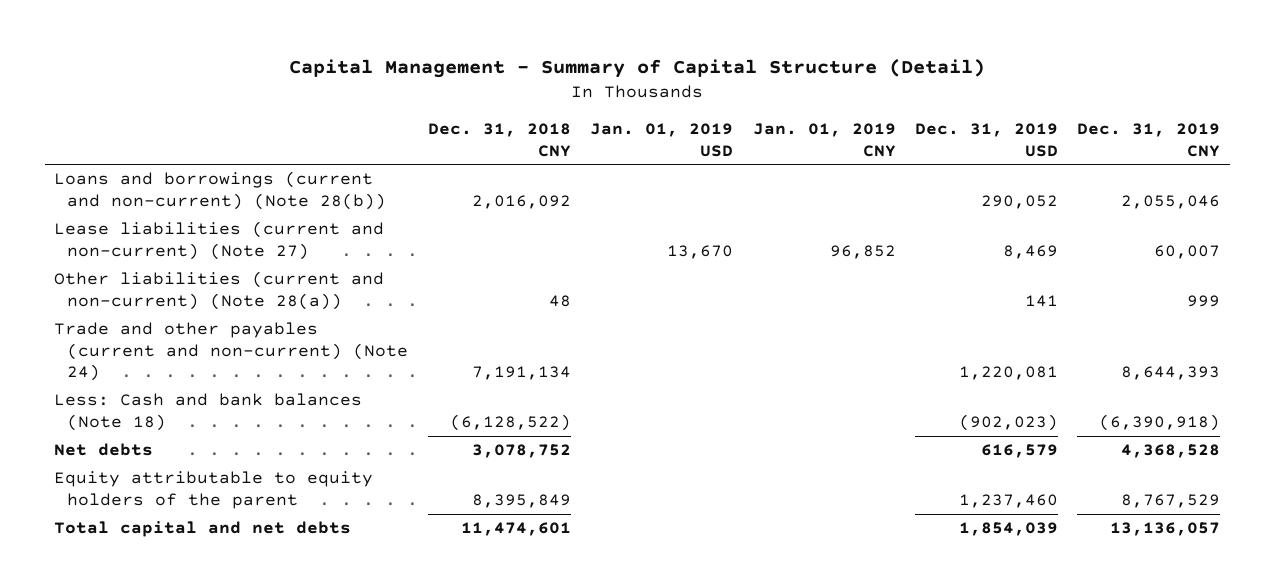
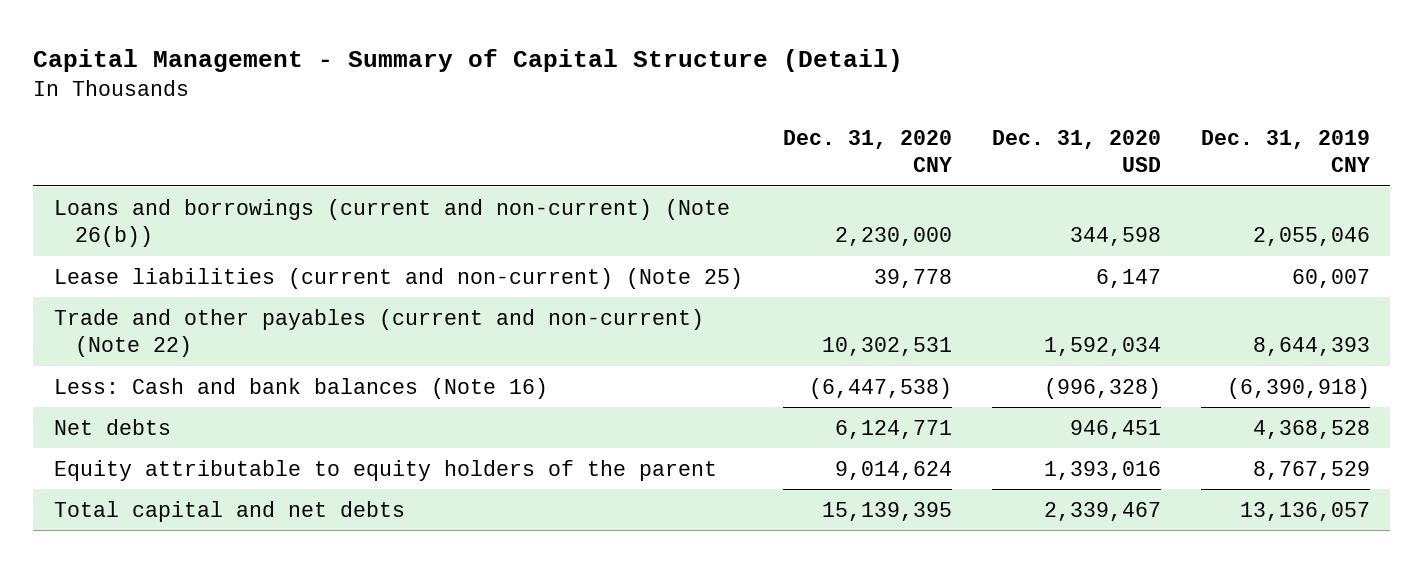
- | Dec. 31, 2018 CNY | Jan. 01, 2019 USD | Jan. 01, 2019 CNY | Dec. 31, 2019 USD | Dec. 31, 2019 CNY
+ | Dec. 31, 2020 CNY | Dec. 31, 2020 USD | Dec. 31, 2019 CNY
- Loans and borrowings (current and non-current) (Note 28(b)) | 2,016,092 | | | 290,052 | 2,055,046
- Lease liabilities (current and non-current) (Note 27) | | 13,670 | 96,852 | 8,469 | 60,007
- Other liabilities (current and non-current) (Note 28(a)) | 48 | | | 141 | 999
- Trade and other payables (current and non-current) (Note 24) | 7,191,134 | | | 1,220,081 | 8,644,393
- Less: Cash and bank balances (Note 18) | (6,128,522) | | | (902,023) | (6,390,918)
+ Loans and borrowings (current and non-current) (Note 26(b)) | 2,230,000 | 344,598 | 2,055,046
+ Lease liabilities (current and non-current) (Note 25) | 39,778 | 6,147 | 60,007
+ Trade and other payables (current and non-current) (Note 22) | 10,302,531 | 1,592,034 | 8,644,393
+ Less: Cash and bank balances (Note 16) | (6,447,538) | (996,328) | (6,390,918)

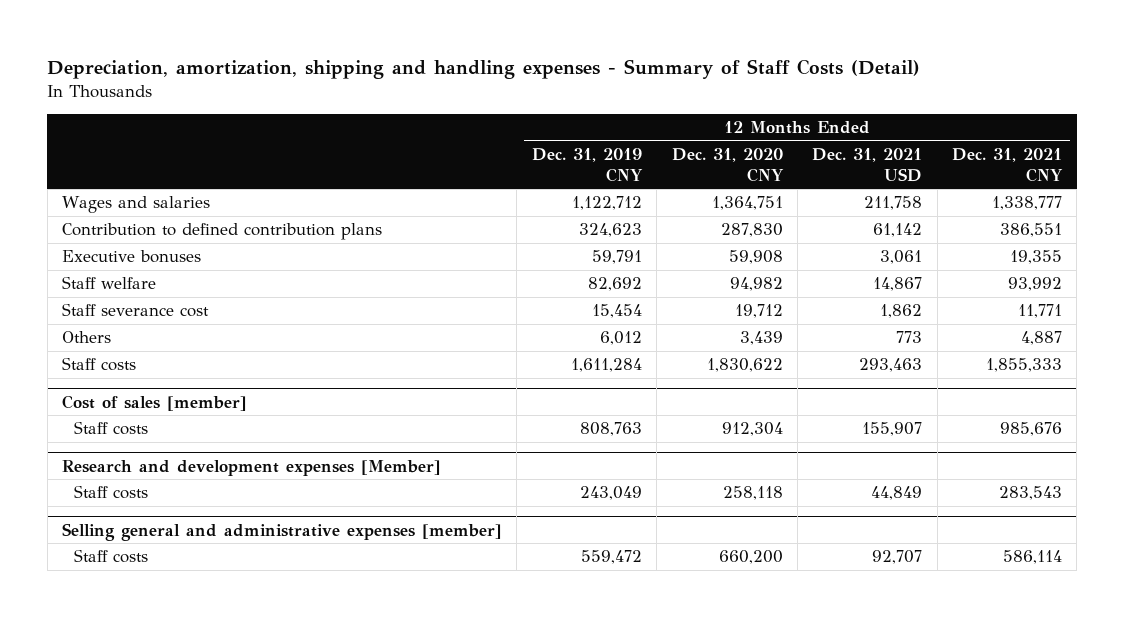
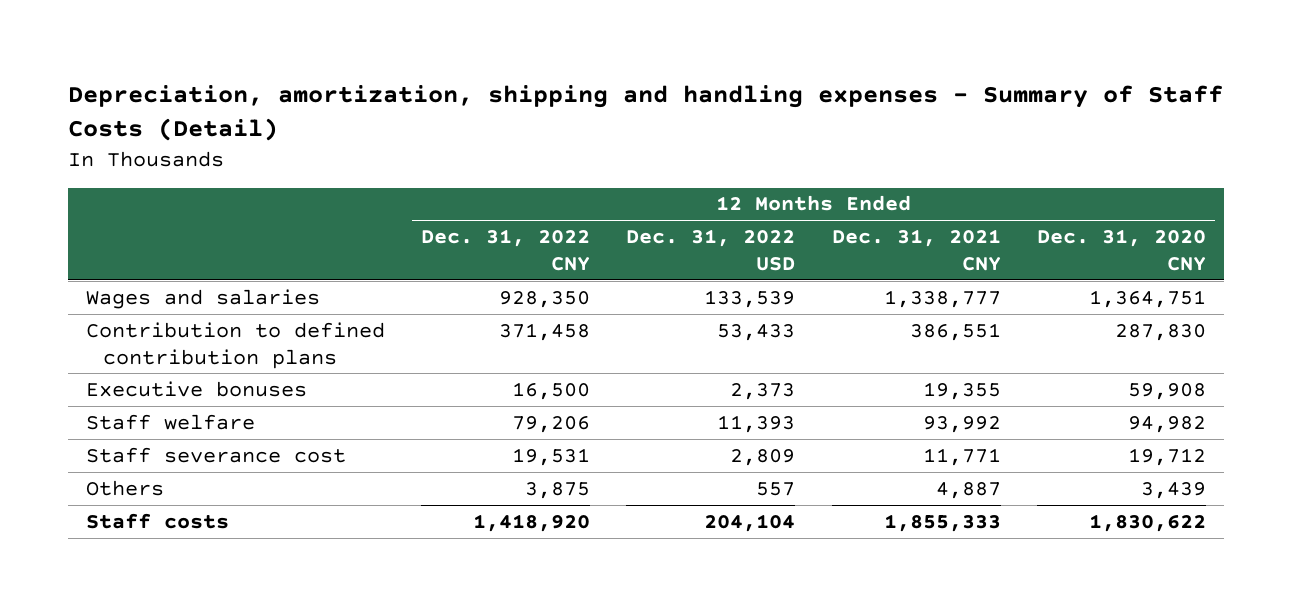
- | 12 Months Ended Dec. 31, 2019 CNY | 12 Months Ended Dec. 31, 2020 CNY | 12 Months Ended Dec. 31, 2021 USD | 12 Months Ended Dec. 31, 2021 CNY
+ | 12 Months Ended Dec. 31, 2022 CNY | 12 Months Ended Dec. 31, 2022 USD | 12 Months Ended Dec. 31, 2021 CNY | 12 Months Ended Dec. 31, 2020 CNY
- Cost of sales [member]
- Staff costs | 808,763 | 912,304 | 155,907 | 985,676
- Research and development expenses [Member]
- Staff costs | 243,049 | 258,118 | 44,849 | 283,543
- Selling general and administrative expenses [member]
- Staff costs | 559,472 | 660,200 | 92,707 | 586,114

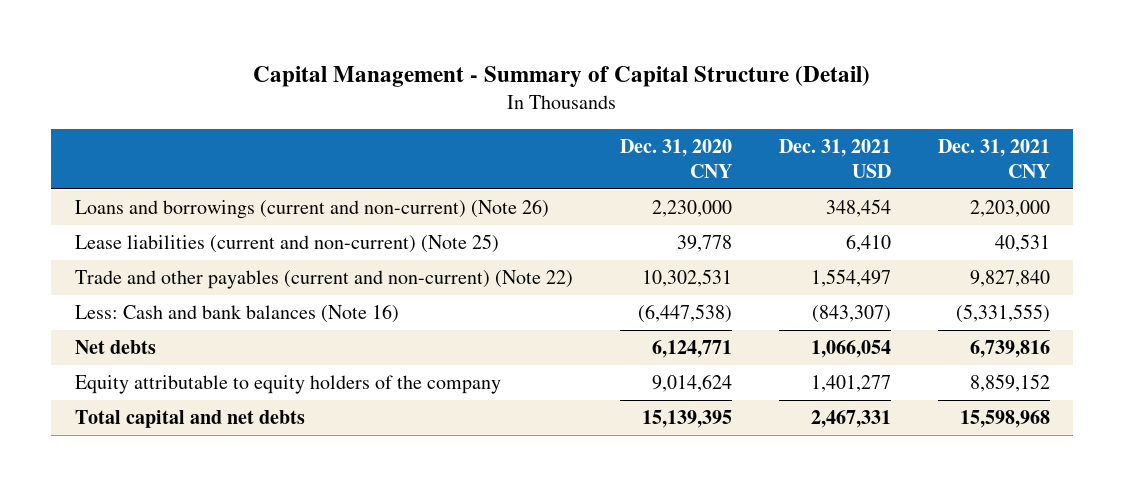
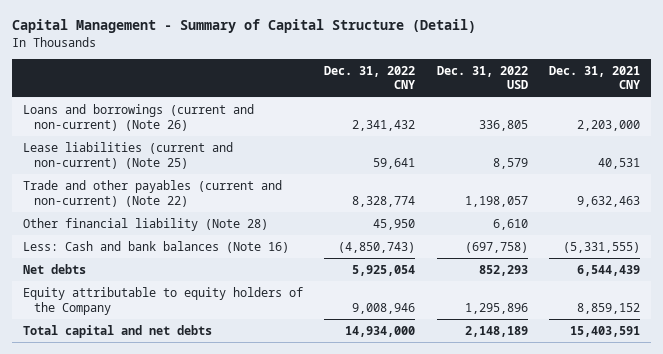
- | Dec. 31, 2020 CNY | Dec. 31, 2021 USD | Dec. 31, 2021 CNY
+ | Dec. 31, 2022 CNY | Dec. 31, 2022 USD | Dec. 31, 2021 CNY
- Trade and other payables (current and non-current) (Note 22) | 10,302,531 | 1,554,497 | 9,827,840
+ Trade and other payables (current and non-current) (Note 22) | 8,328,774 | 1,198,057 | 9,632,463
+ Other financial liability (Note 28) | 45,950 | 6,610 |
- Net debts | 6,124,771 | 1,066,054 | 6,739,816
- Equity attributable to equity holders of the company | 9,014,624 | 1,401,277 | 8,859,152
- Total capital and net debts | 15,139,395 | 2,467,331 | 15,598,968
+ Net debts | 5,925,054 | 852,293 | 6,544,439
+ Equity attributable to equity holders of the Company | 9,008,946 | 1,295,896 | 8,859,152
+ Total capital and net debts | 14,934,000 | 2,148,189 | 15,403,591

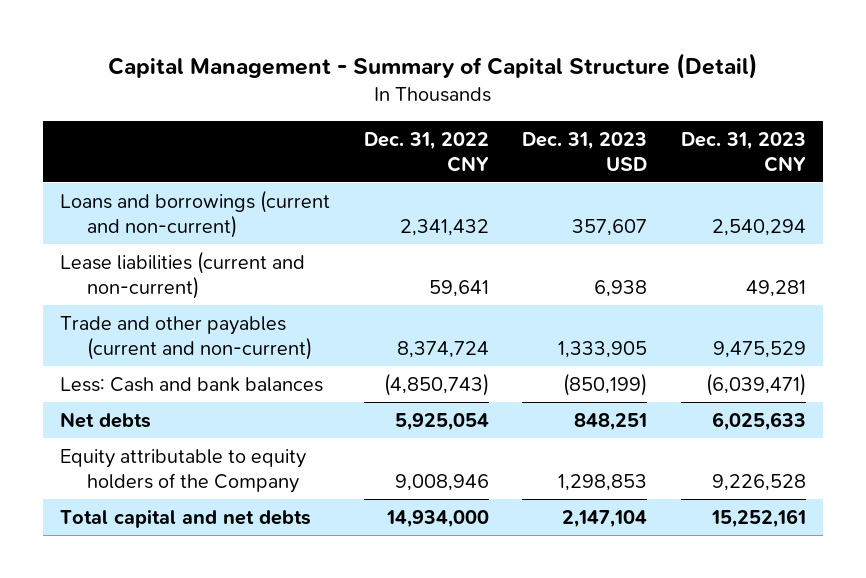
- | Dec. 31, 2022 CNY | Dec. 31, 2022 USD | Dec. 31, 2021 CNY
+ | Dec. 31, 2022 CNY | Dec. 31, 2023 USD | Dec. 31, 2023 CNY
- Loans and borrowings (current and non-current) (Note 26) | 2,341,432 | 336,805 | 2,203,000
- Lease liabilities (current and non-current) (Note 25) | 59,641 | 8,579 | 40,531
- Trade and other payables (current and non-current) (Note 22) | 8,328,774 | 1,198,057 | 9,632,463
- Other financial liability (Note 28) | 45,950 | 6,610 |
- Less: Cash and bank balances (Note 16) | (4,850,743) | (697,758) | (5,331,555)
+ Loans and borrowings (current and non-current) | 2,341,432 | 357,607 | 2,540,294
+ Lease liabilities (current and non-current) | 59,641 | 6,938 | 49,281
+ Trade and other payables (current and non-current) | 8,374,724 | 1,333,905 | 9,475,529
+ Less: Cash and bank balances | (4,850,743) | (850,199) | (6,039,471)

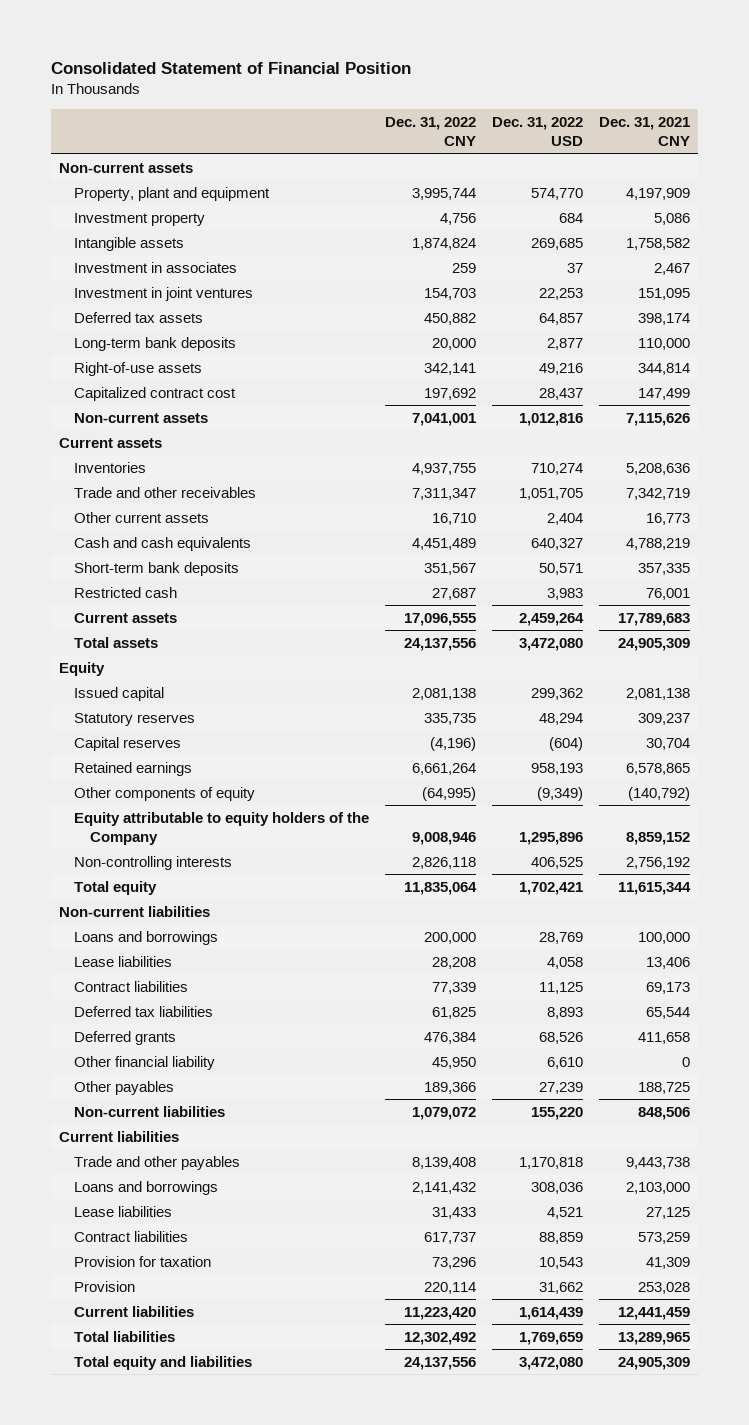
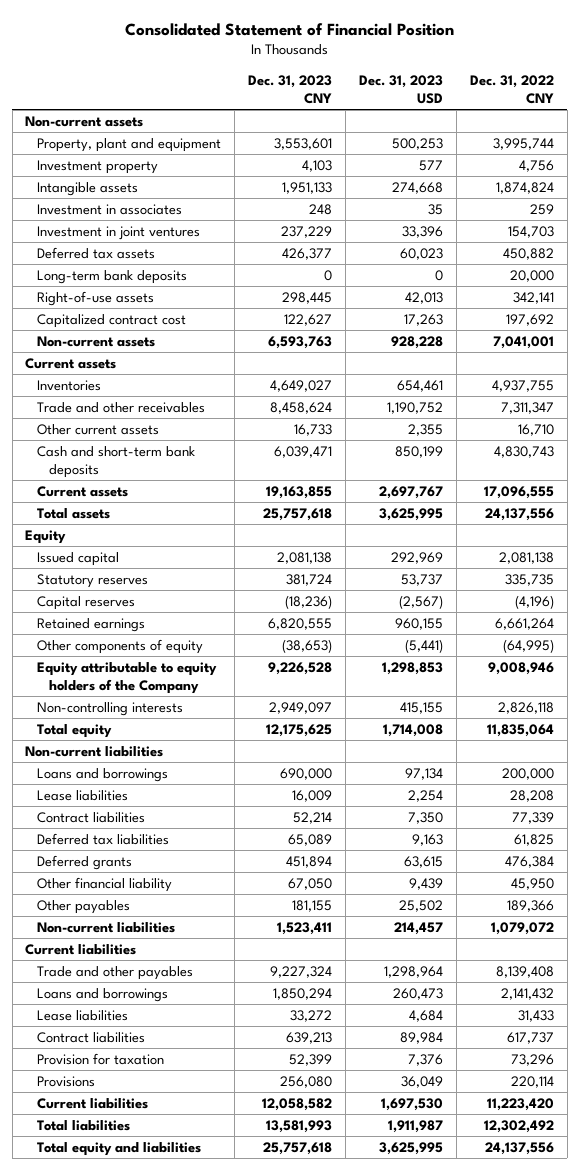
- | Dec. 31, 2022 CNY | Dec. 31, 2022 USD | Dec. 31, 2021 CNY
+ | Dec. 31, 2023 CNY | Dec. 31, 2023 USD | Dec. 31, 2022 CNY
- Cash and cash equivalents | 4,451,489 | 640,327 | 4,788,219
- Short-term bank deposits | 351,567 | 50,571 | 357,335
- Restricted cash | 27,687 | 3,983 | 76,001
+ Cash and short-term bank deposits | 6,039,471 | 850,199 | 4,830,743
- Provision | 220,114 | 31,662 | 253,028
+ Provisions | 256,080 | 36,049 | 220,114

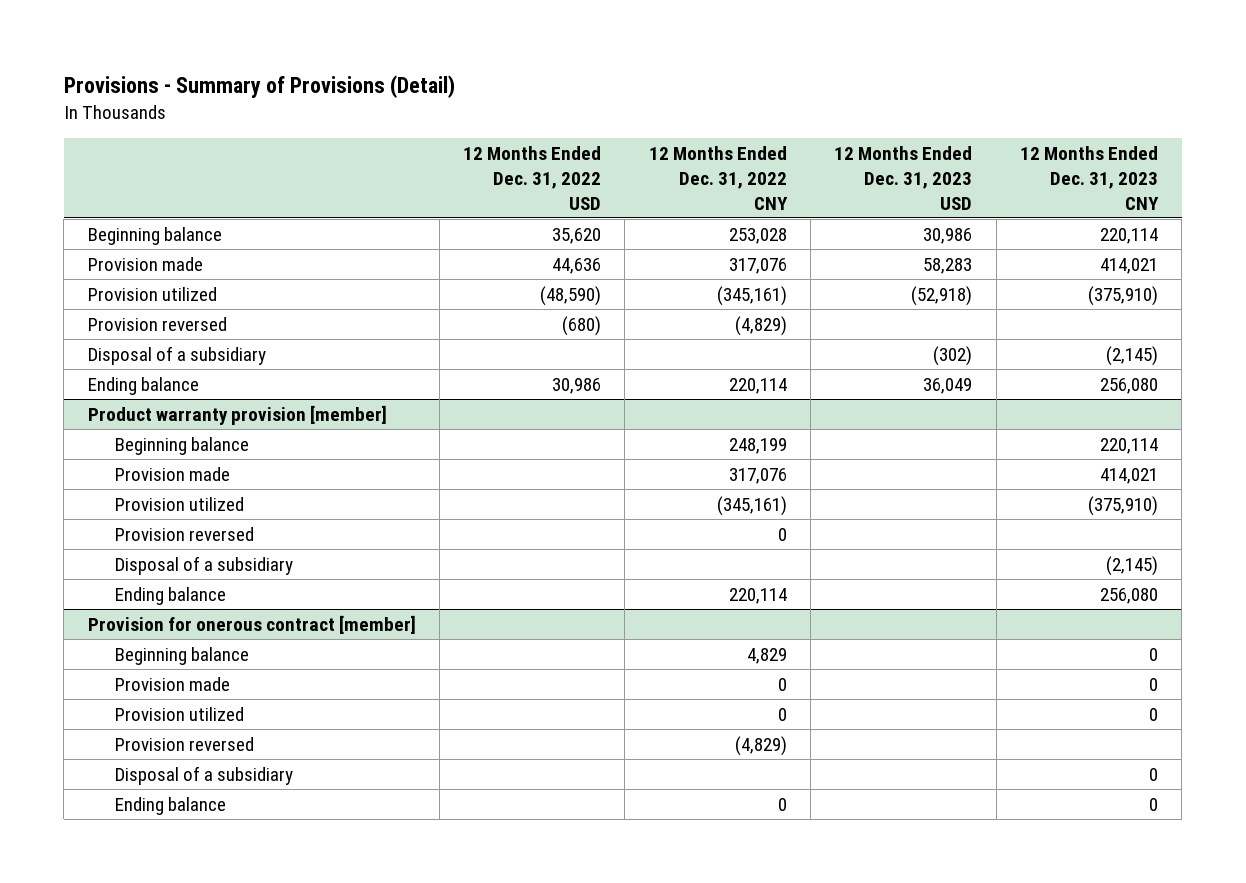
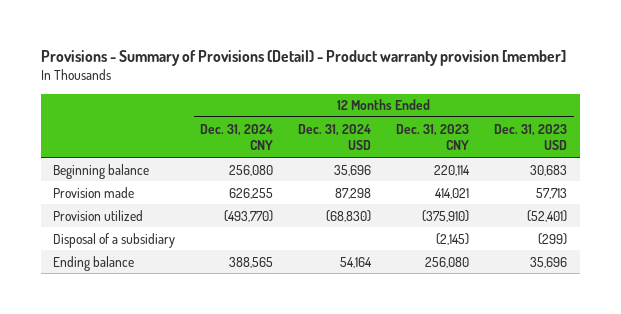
- Provisions - Summary of Provisions (Detail)
+ Provisions - Summary of Provisions (Detail) - Product warranty provision [member]
- | 12 Months Ended Dec. 31, 2022 USD | 12 Months Ended Dec. 31, 2022 CNY | 12 Months Ended Dec. 31, 2023 USD | 12 Months Ended Dec. 31, 2023 CNY
+ | 12 Months Ended Dec. 31, 2024 CNY | 12 Months Ended Dec. 31, 2024 USD | 12 Months Ended Dec. 31, 2023 CNY | 12 Months Ended Dec. 31, 2023 USD
- Beginning balance | 35,620 | 253,028 | 30,986 | 220,114
- Provision made | 44,636 | 317,076 | 58,283 | 414,021
- Provision utilized | (48,590) | (345,161) | (52,918) | (375,910)
- Provision reversed | (680) | (4,829) | |
- Disposal of a subsidiary | | | (302) | (2,145)
- Ending balance | 30,986 | 220,114 | 36,049 | 256,080
- Product warranty provision [member]
- Beginning balance | | 248,199 | | 220,114
- Provision made | | 317,076 | | 414,021
- Provision utilized | | (345,161) | | (375,910)
- Provision reversed | | 0 | |
- Disposal of a subsidiary | | | | (2,145)
- Ending balance | | 220,114 | | 256,080
- Provision for onerous contract [member]
- Beginning balance | | 4,829 | | 0
- Provision made | | 0 | | 0
- Provision utilized | | 0 | | 0
- Provision reversed | | (4,829) | |
- Disposal of a subsidiary | | | | 0
- Ending balance | | 0 | | 0
+ Beginning balance | 256,080 | 35,696 | 220,114 | 30,683
+ Provision made | 626,255 | 87,298 | 414,021 | 57,713
+ Provision utilized | (493,770) | (68,830) | (375,910) | (52,401)
+ Disposal of a subsidiary | | | (2,145) | (299)
+ Ending balance | 388,565 | 54,164 | 256,080 | 35,696

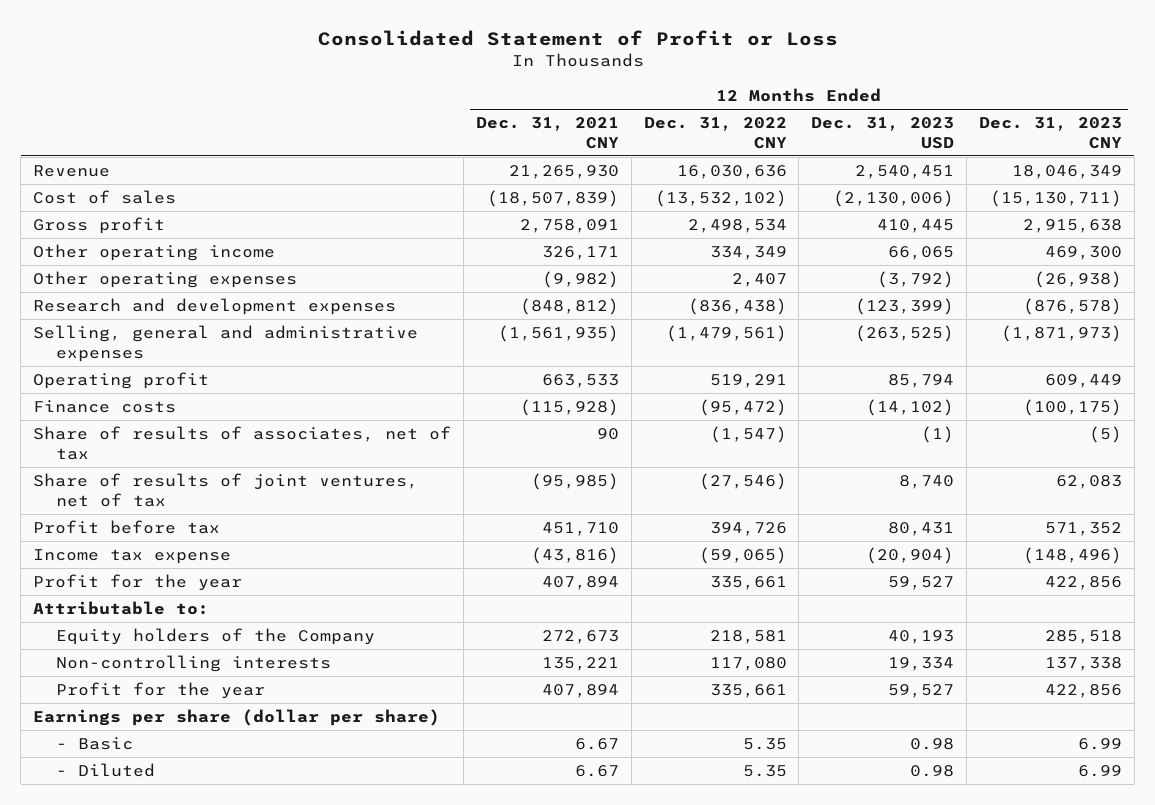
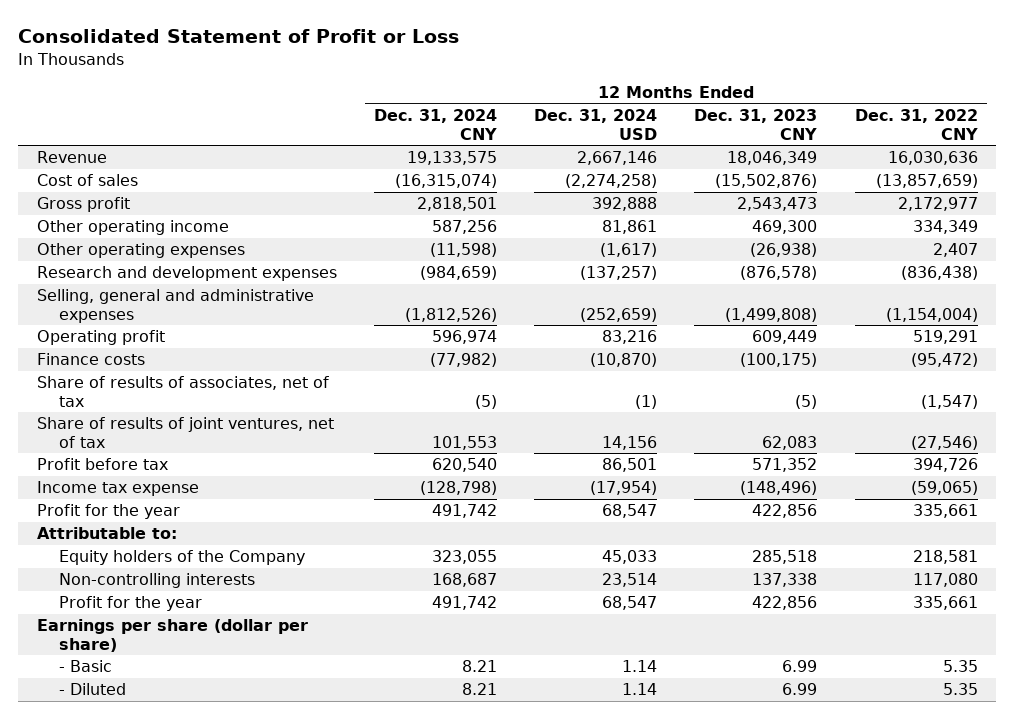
- | 12 Months Ended Dec. 31, 2021 CNY | 12 Months Ended Dec. 31, 2022 CNY | 12 Months Ended Dec. 31, 2023 USD | 12 Months Ended Dec. 31, 2023 CNY
+ | 12 Months Ended Dec. 31, 2024 CNY | 12 Months Ended Dec. 31, 2024 USD | 12 Months Ended Dec. 31, 2023 CNY | 12 Months Ended Dec. 31, 2022 CNY
- Cost of sales | (18,507,839) | (13,532,102) | (2,130,006) | (15,130,711)
- Gross profit | 2,758,091 | 2,498,534 | 410,445 | 2,915,638
+ Cost of sales | (16,315,074) | (2,274,258) | (15,502,876) | (13,857,659)
+ Gross profit | 2,818,501 | 392,888 | 2,543,473 | 2,172,977
- Selling, general and administrative expenses | (1,561,935) | (1,479,561) | (263,525) | (1,871,973)
+ Selling, general and administrative expenses | (1,812,526) | (252,659) | (1,499,808) | (1,154,004)

